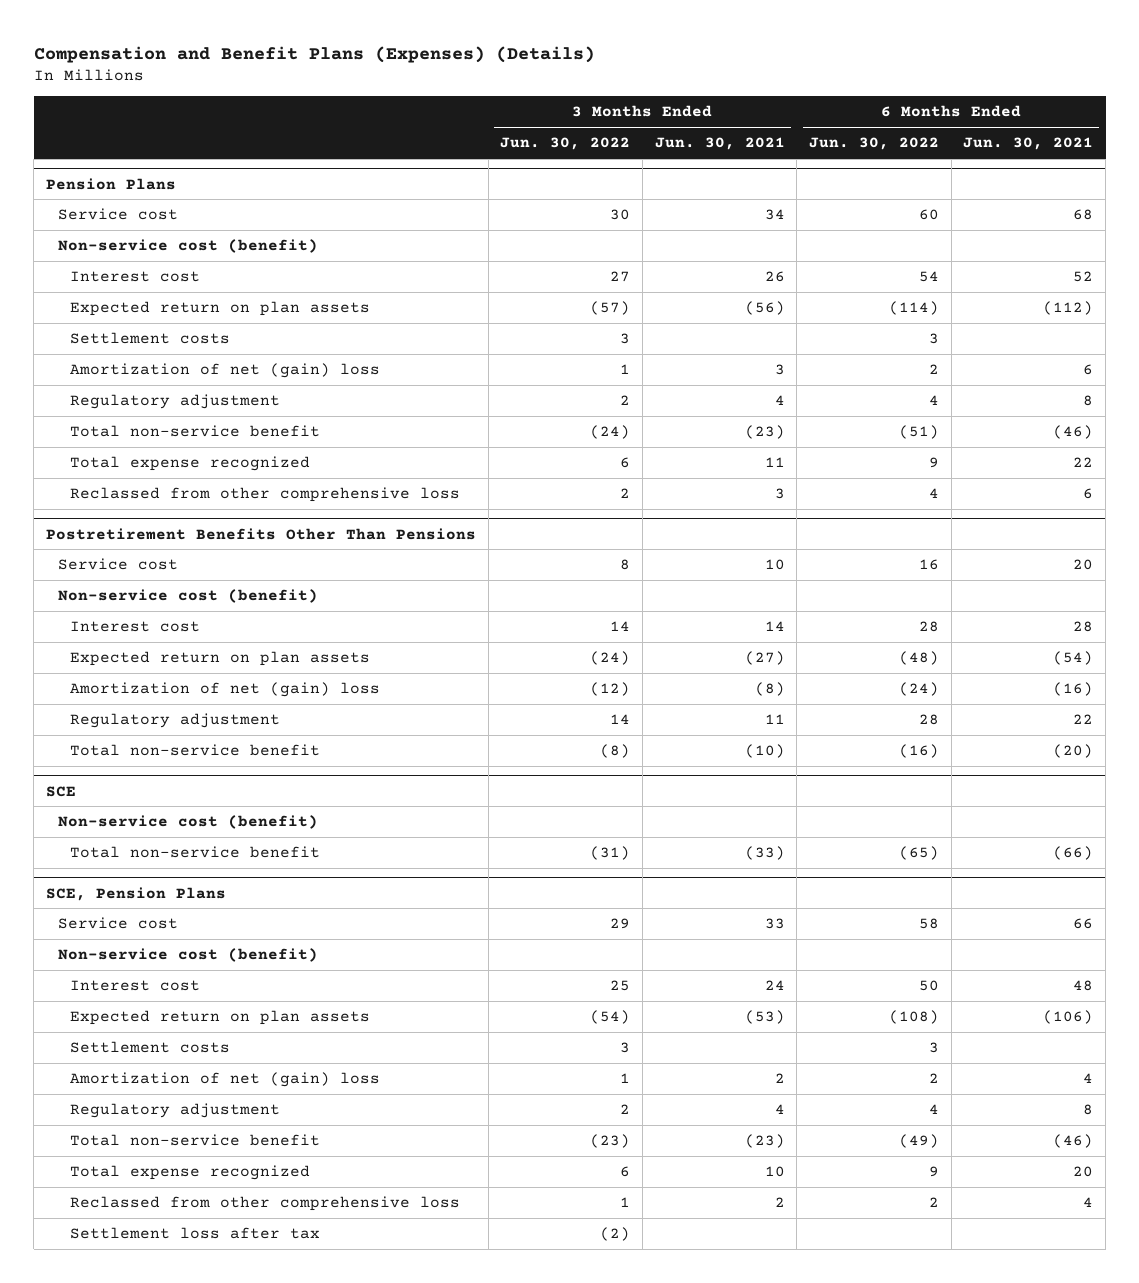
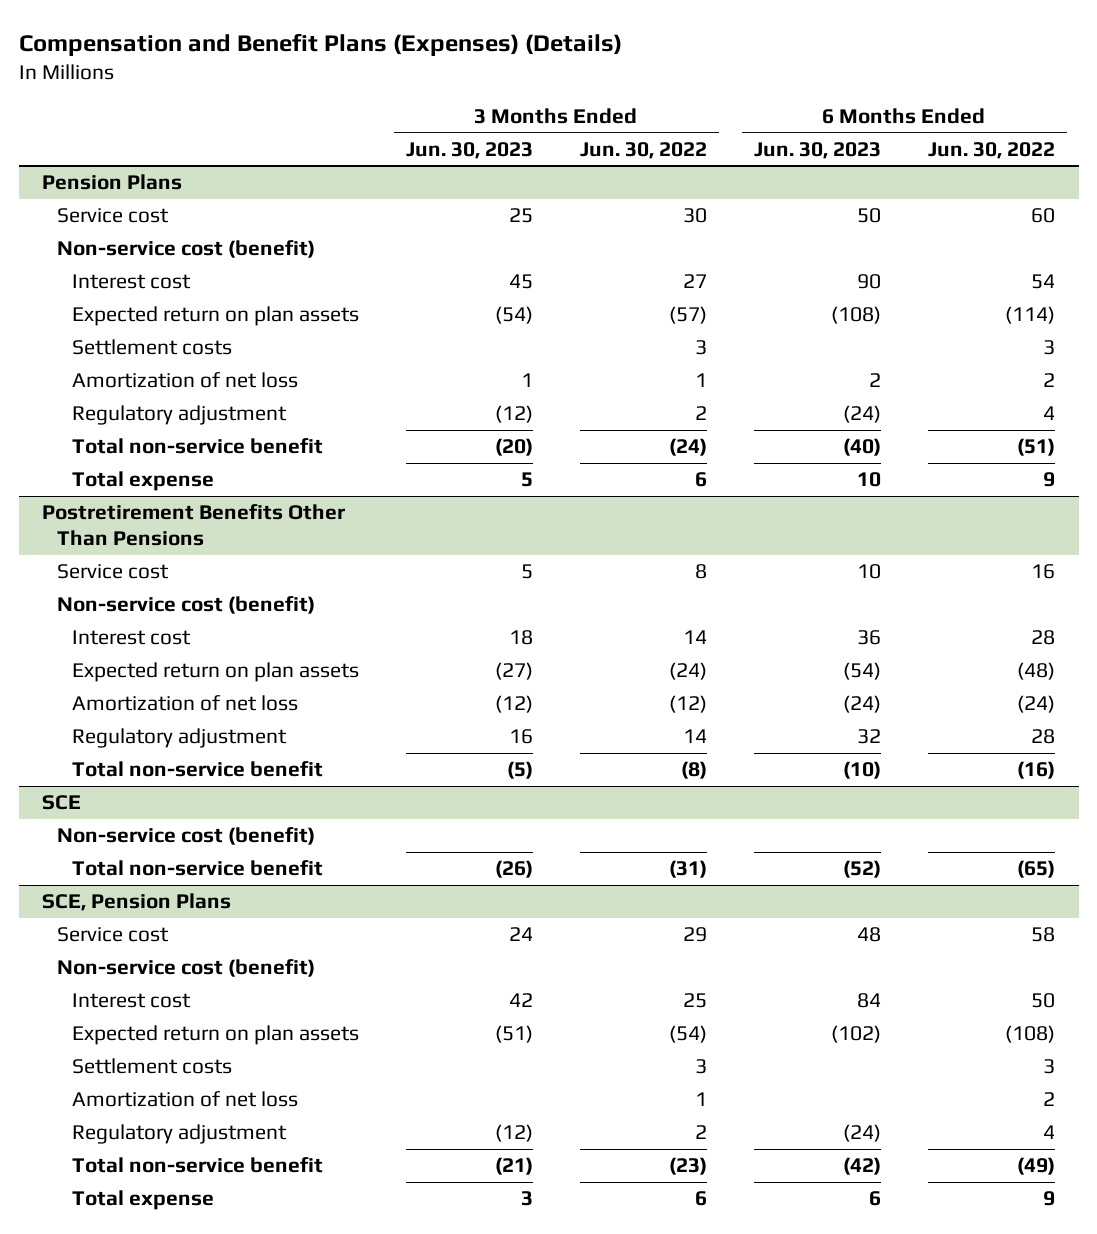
- | 3 Months Ended Jun. 30, 2022 | 3 Months Ended Jun. 30, 2021 | 6 Months Ended Jun. 30, 2022 | 6 Months Ended Jun. 30, 2021
+ | 3 Months Ended Jun. 30, 2023 | 3 Months Ended Jun. 30, 2022 | 6 Months Ended Jun. 30, 2023 | 6 Months Ended Jun. 30, 2022
@ Pension Plans
- Amortization of net (gain) loss | 1 | 3 | 2 | 6
+ Amortization of net loss | 1 | 1 | 2 | 2
- Total expense recognized | 6 | 11 | 9 | 22
- Reclassed from other comprehensive loss | 2 | 3 | 4 | 6
+ Total expense | 5 | 6 | 10 | 9
@ Postretirement Benefits Other Than Pensions
- Amortization of net (gain) loss | (12) | (8) | (24) | (16)
+ Amortization of net loss | (12) | (12) | (24) | (24)
@ SCE, Pension Plans
- Amortization of net (gain) loss | 1 | 2 | 2 | 4
+ Amortization of net loss | | 1 | | 2
- Total expense recognized | 6 | 10 | 9 | 20
- Reclassed from other comprehensive loss | 1 | 2 | 2 | 4
- Settlement loss after tax | (2) | | |
+ Total expense | 3 | 6 | 6 | 9

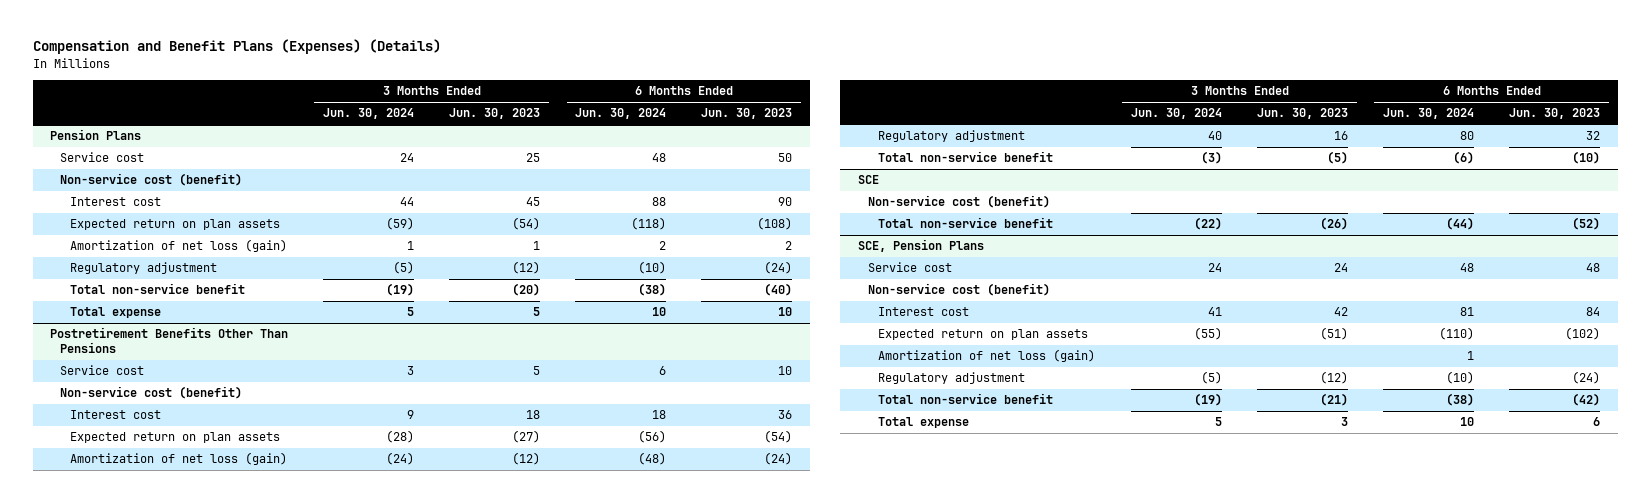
- | 3 Months Ended Jun. 30, 2023 | 3 Months Ended Jun. 30, 2022 | 6 Months Ended Jun. 30, 2023 | 6 Months Ended Jun. 30, 2022
+ | 3 Months Ended Jun. 30, 2024 | 3 Months Ended Jun. 30, 2023 | 6 Months Ended Jun. 30, 2024 | 6 Months Ended Jun. 30, 2023
@ Pension Plans
- Settlement costs | | 3 | | 3
- Amortization of net loss | 1 | 1 | 2 | 2
+ Amortization of net loss (gain) | 1 | 1 | 2 | 2
@ Postretirement Benefits Other Than Pensions
- Amortization of net loss | (12) | (12) | (24) | (24)
+ Amortization of net loss (gain) | (24) | (12) | (48) | (24)
@ SCE, Pension Plans
- Settlement costs | | 3 | | 3
- Amortization of net loss | | 1 | | 2
+ Amortization of net loss (gain) | | | 1 |

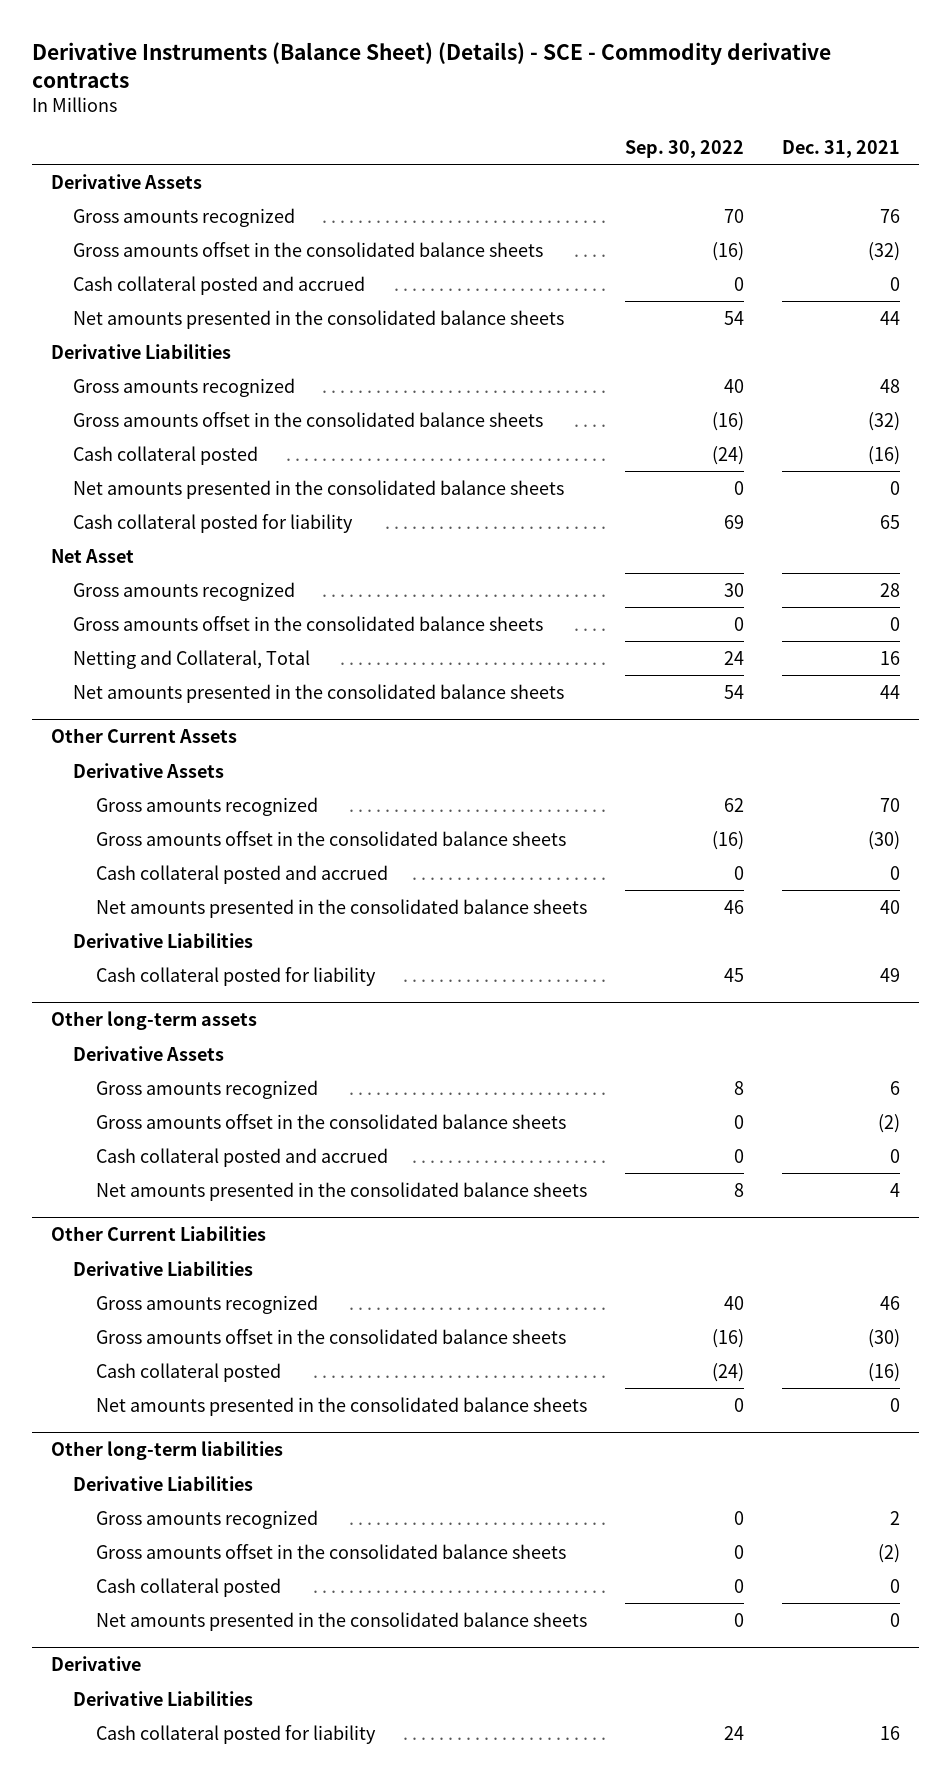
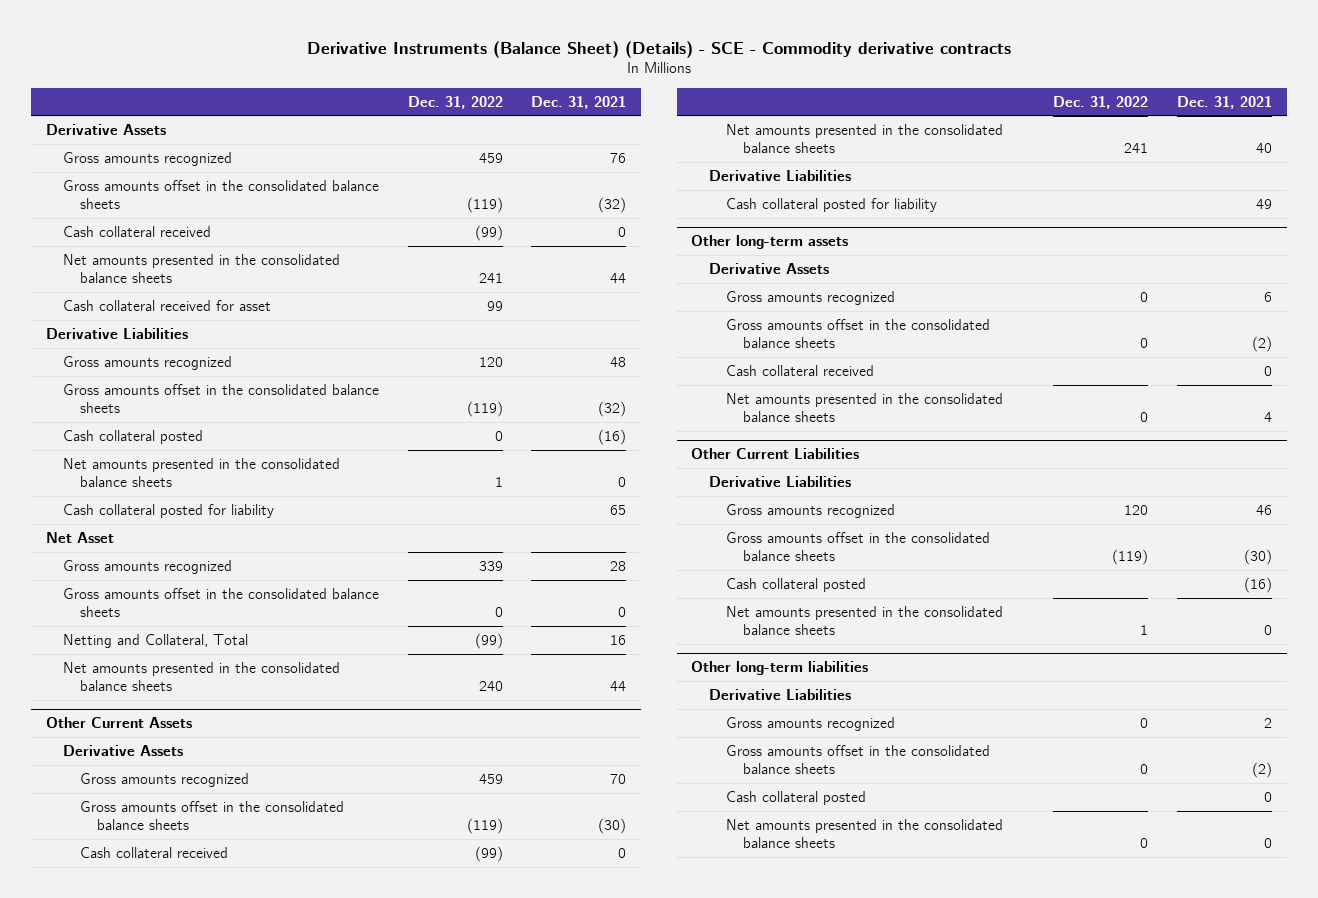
- | Sep. 30, 2022 | Dec. 31, 2021
+ | Dec. 31, 2022 | Dec. 31, 2021
- Cash collateral posted and accrued | 0 | 0
+ Cash collateral received | (99) | 0
+ Cash collateral received for asset | 99 |
@ Other Current Assets
- Cash collateral posted and accrued | 0 | 0
+ Cash collateral received | (99) | 0
@ Other long-term assets
- Cash collateral posted and accrued | 0 | 0
+ Cash collateral received | | 0
- Derivative
- Derivative Liabilities
- Cash collateral posted for liability | 24 | 16

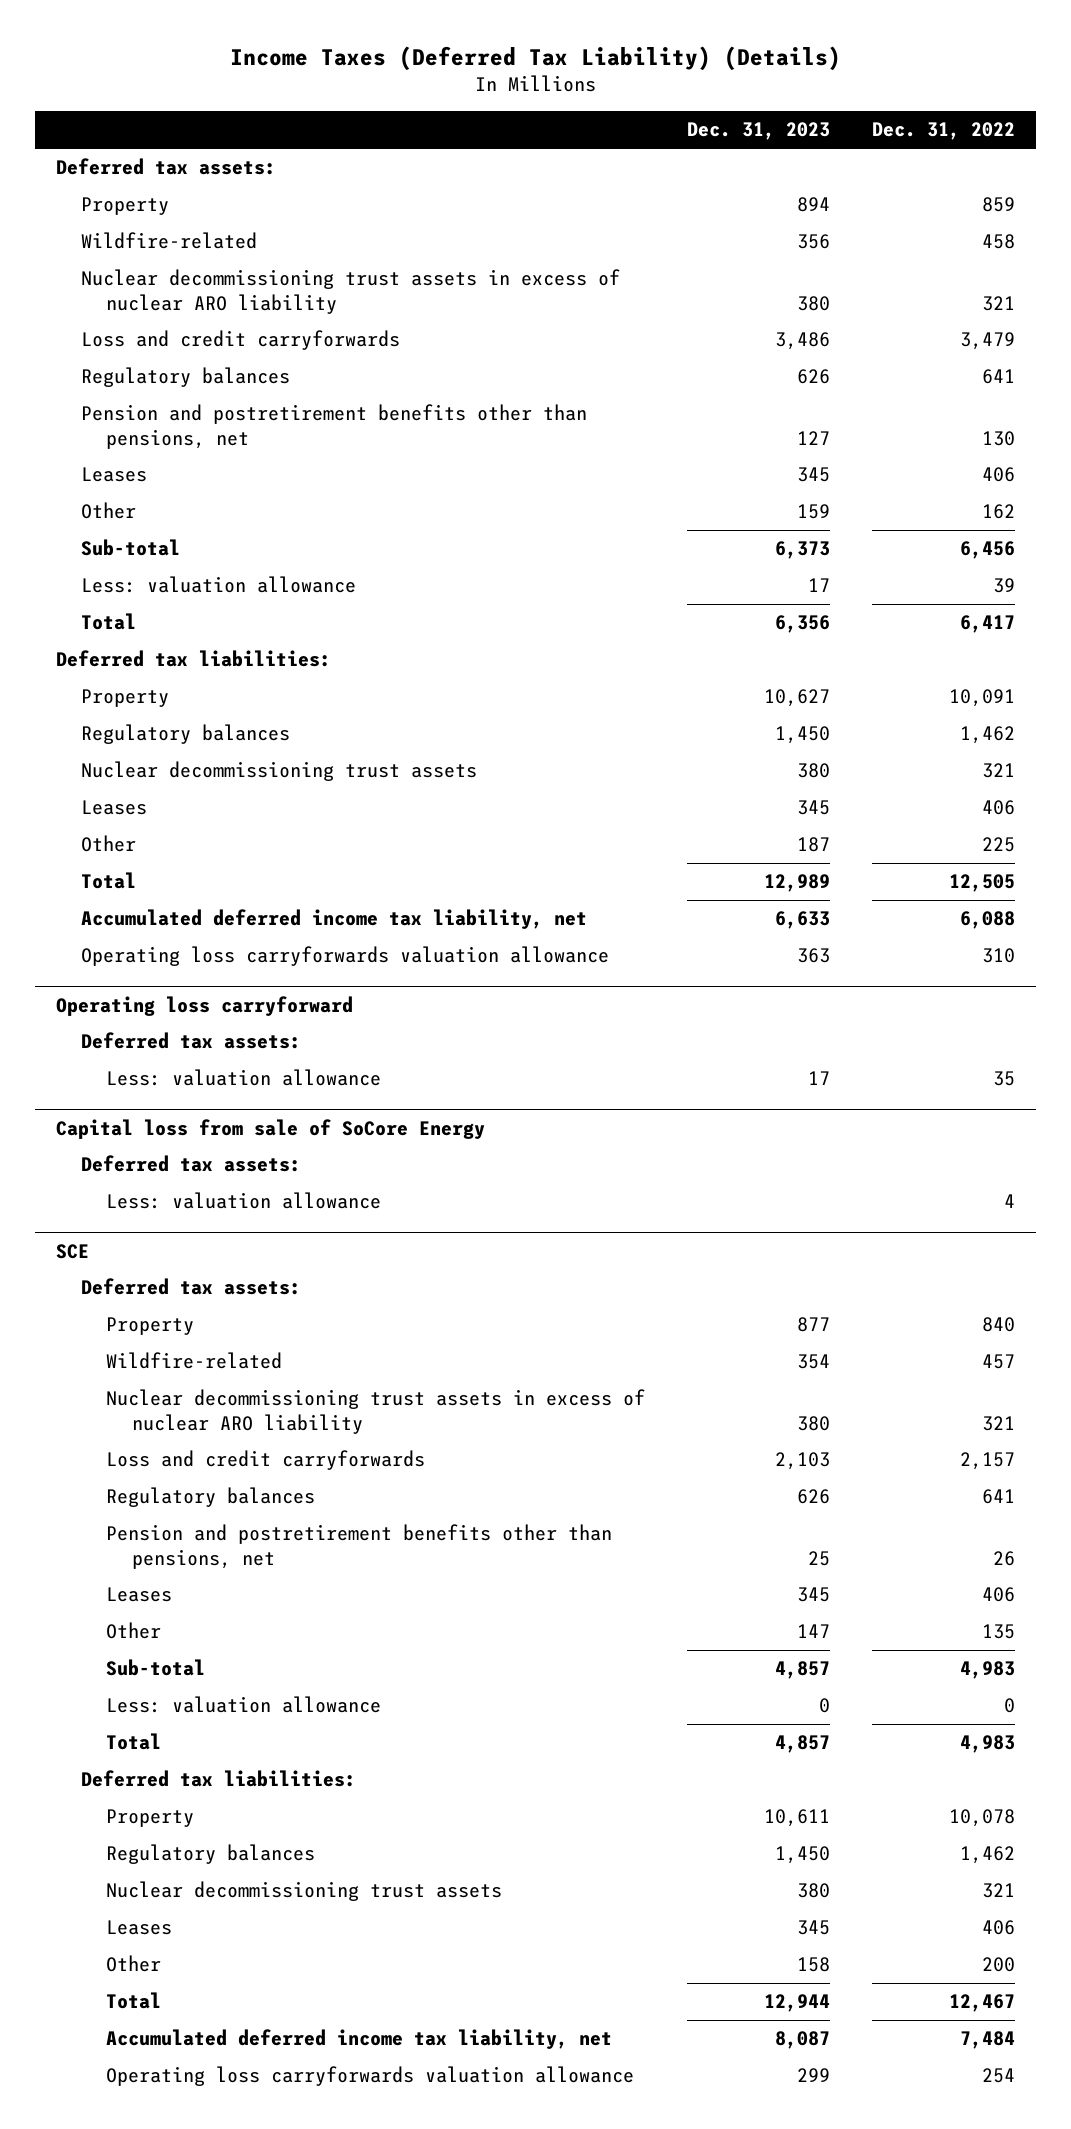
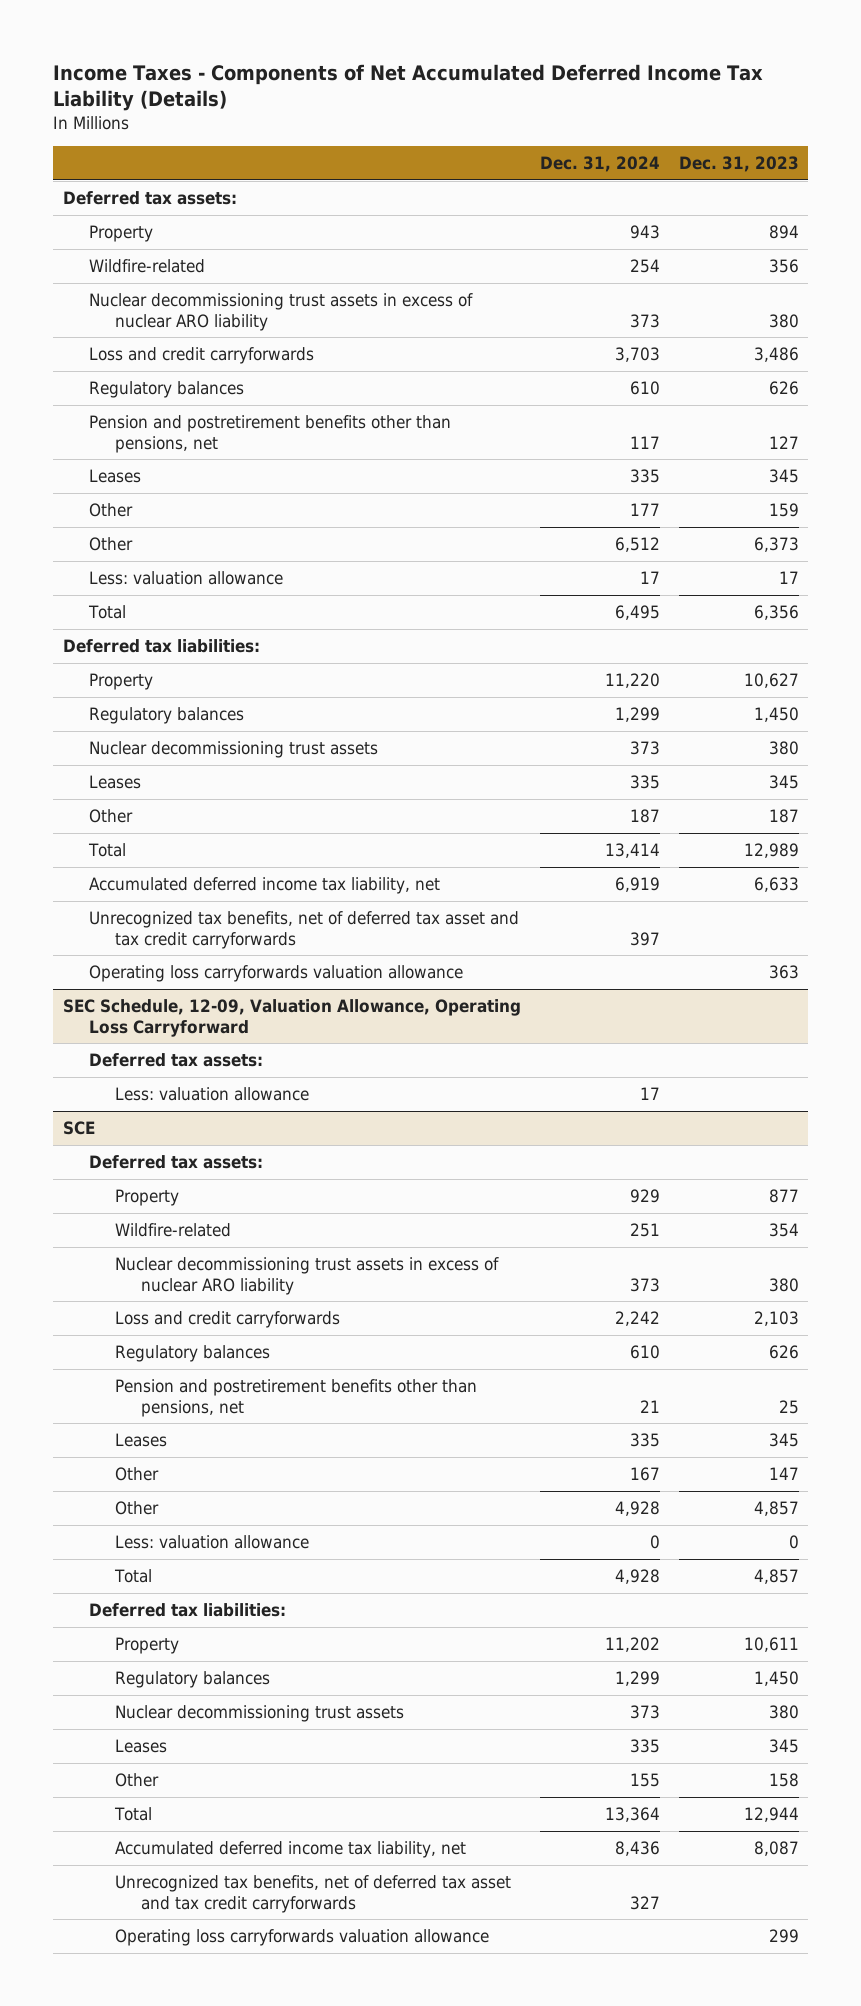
- Income Taxes (Deferred Tax Liability) (Details)
+ Income Taxes - Components of Net Accumulated Deferred Income Tax Liability (Details)
- | Dec. 31, 2023 | Dec. 31, 2022
+ | Dec. 31, 2024 | Dec. 31, 2023
- Sub-total | 6,373 | 6,456
+ Other | 6,512 | 6,373
+ Unrecognized tax benefits, net of deferred tax asset and tax credit carryforwards | 397 |
- Operating loss carryforward
- Deferred tax assets:
- Less: valuation allowance | 17 | 35
- Capital loss from sale of SoCore Energy
+ SEC Schedule, 12-09, Valuation Allowance, Operating Loss Carryforward
@ SCE
- Sub-total | 4,857 | 4,983
+ Other | 4,928 | 4,857
+ Unrecognized tax benefits, net of deferred tax asset and tax credit carryforwards | 327 |

